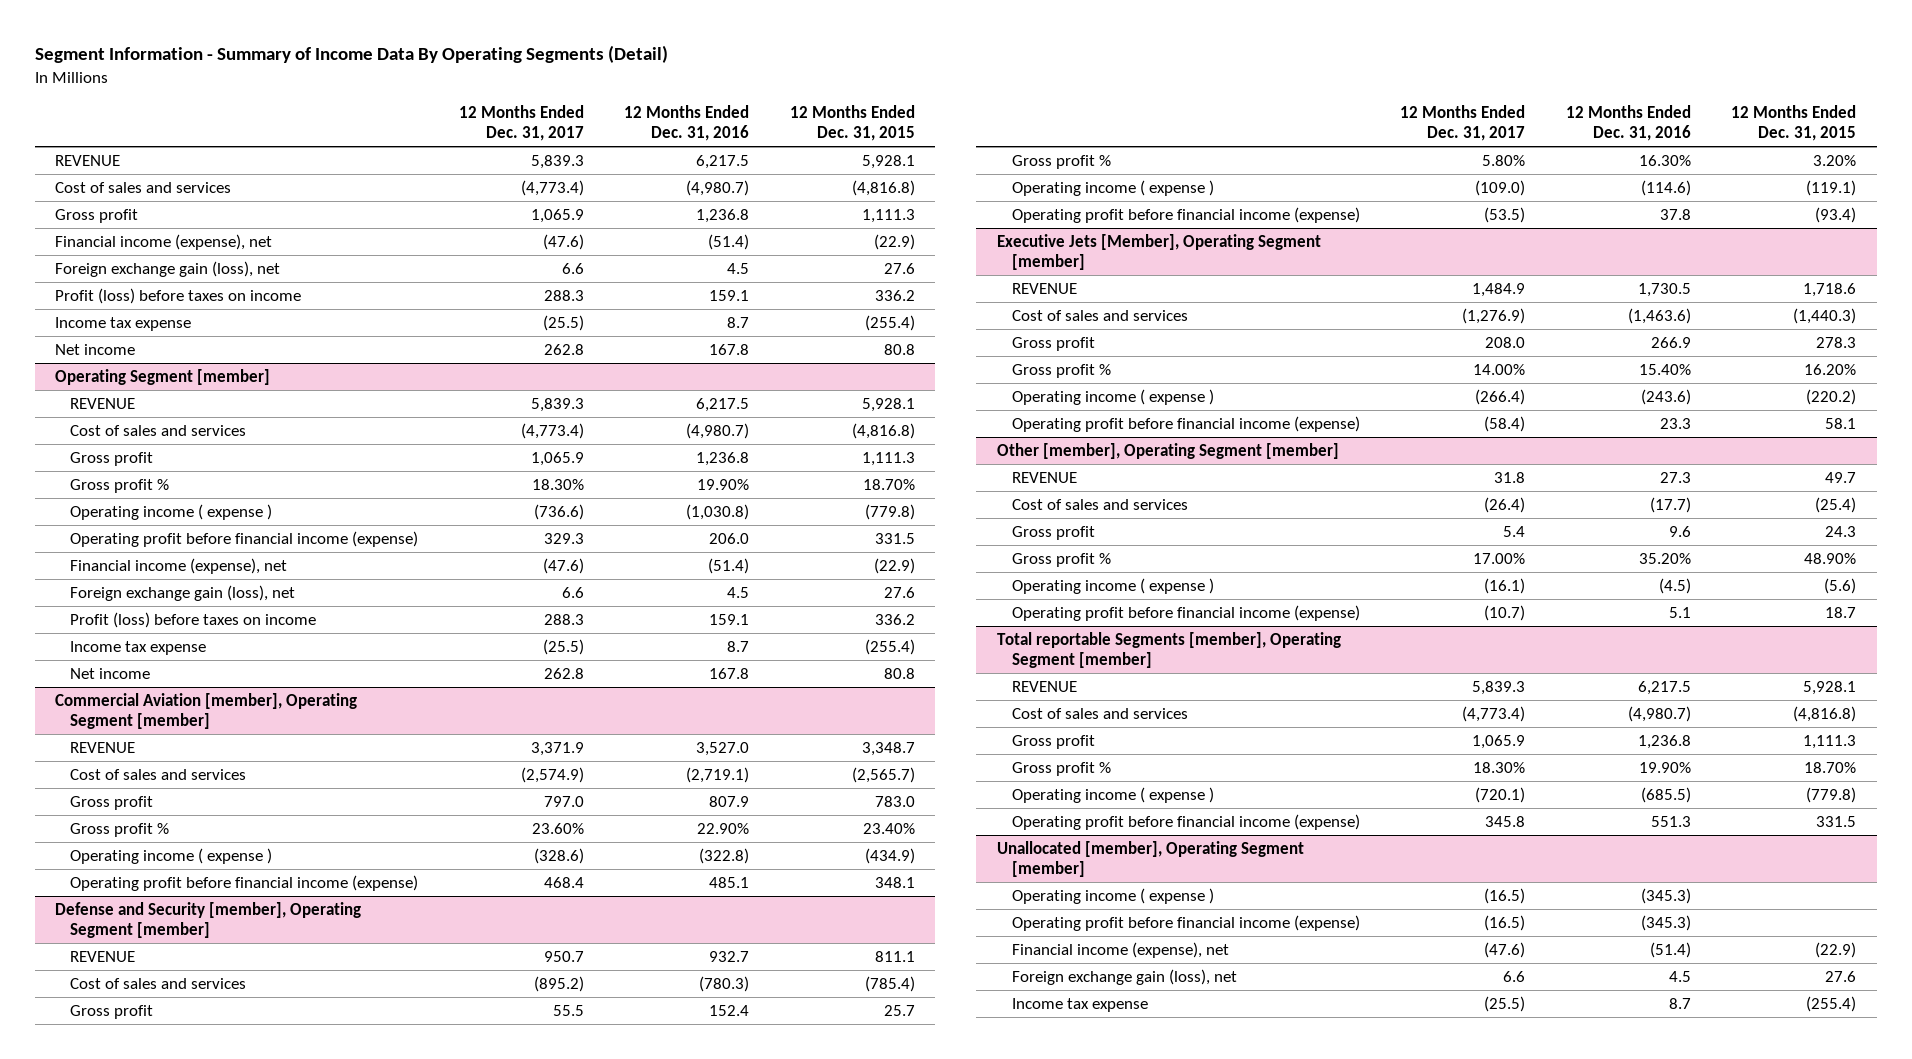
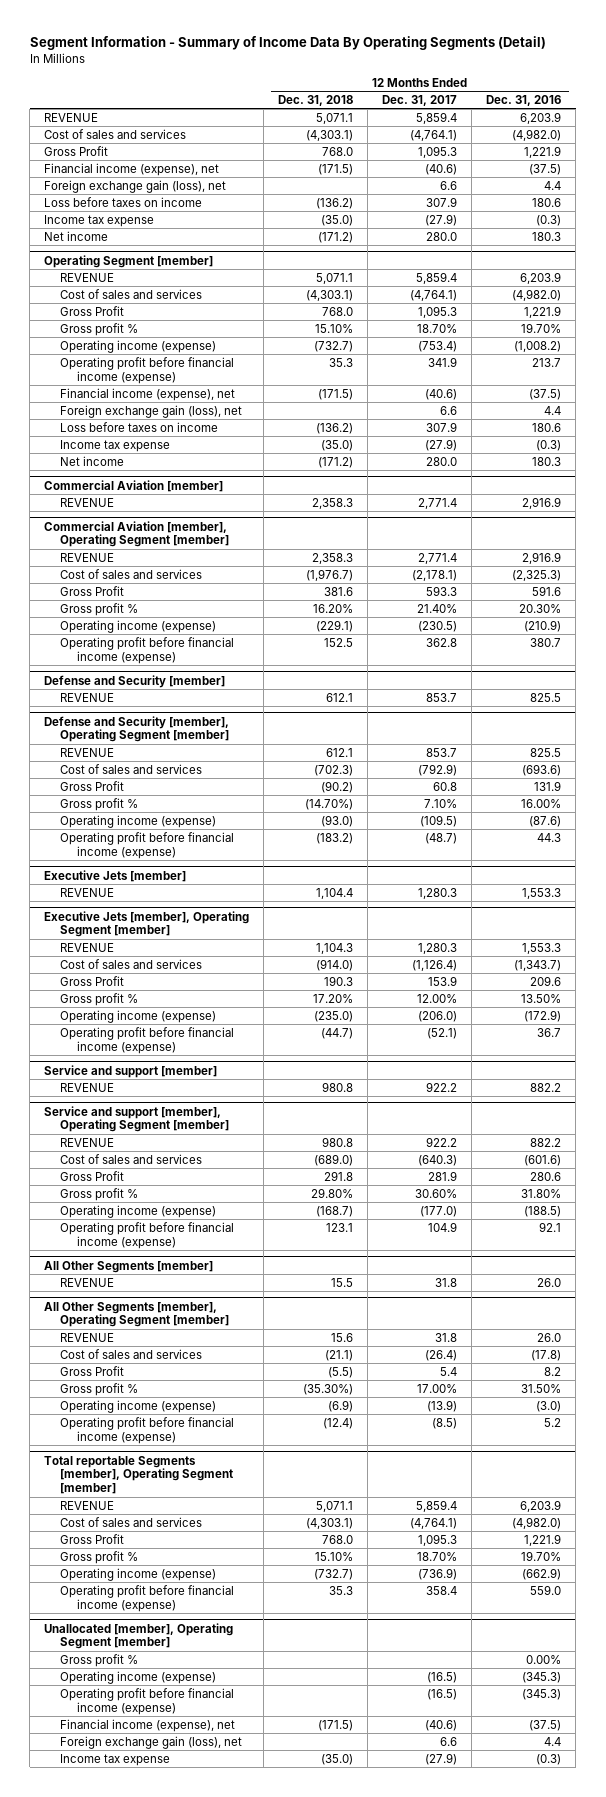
- | 12 Months Ended Dec. 31, 2017 | 12 Months Ended Dec. 31, 2016 | 12 Months Ended Dec. 31, 2015
+ | 12 Months Ended Dec. 31, 2018 | 12 Months Ended Dec. 31, 2017 | 12 Months Ended Dec. 31, 2016
- REVENUE | 5,839.3 | 6,217.5 | 5,928.1
- Cost of sales and services | (4,773.4) | (4,980.7) | (4,816.8)
- Gross profit | 1,065.9 | 1,236.8 | 1,111.3
- Financial income (expense), net | (47.6) | (51.4) | (22.9)
- Foreign exchange gain (loss), net | 6.6 | 4.5 | 27.6
- Profit (loss) before taxes on income | 288.3 | 159.1 | 336.2
- Income tax expense | (25.5) | 8.7 | (255.4)
- Net income | 262.8 | 167.8 | 80.8
+ REVENUE | 5,071.1 | 5,859.4 | 6,203.9
+ Cost of sales and services | (4,303.1) | (4,764.1) | (4,982.0)
+ Gross Profit | 768.0 | 1,095.3 | 1,221.9
+ Financial income (expense), net | (171.5) | (40.6) | (37.5)
+ Foreign exchange gain (loss), net | | 6.6 | 4.4
+ Loss before taxes on income | (136.2) | 307.9 | 180.6
+ Income tax expense | (35.0) | (27.9) | (0.3)
+ Net income | (171.2) | 280.0 | 180.3
@ Operating Segment [member]
- REVENUE | 5,839.3 | 6,217.5 | 5,928.1
- Cost of sales and services | (4,773.4) | (4,980.7) | (4,816.8)
- Gross profit | 1,065.9 | 1,236.8 | 1,111.3
- Gross profit % | 18.30% | 19.90% | 18.70%
- Operating income ( expense ) | (736.6) | (1,030.8) | (779.8)
- Operating profit before financial income (expense) | 329.3 | 206.0 | 331.5
- Financial income (expense), net | (47.6) | (51.4) | (22.9)
- Foreign exchange gain (loss), net | 6.6 | 4.5 | 27.6
- Profit (loss) before taxes on income | 288.3 | 159.1 | 336.2
- Income tax expense | (25.5) | 8.7 | (255.4)
- Net income | 262.8 | 167.8 | 80.8
+ REVENUE | 5,071.1 | 5,859.4 | 6,203.9
+ Cost of sales and services | (4,303.1) | (4,764.1) | (4,982.0)
+ Gross Profit | 768.0 | 1,095.3 | 1,221.9
+ Gross profit % | 15.10% | 18.70% | 19.70%
+ Operating income (expense) | (732.7) | (753.4) | (1,008.2)
+ Operating profit before financial income (expense) | 35.3 | 341.9 | 213.7
+ Financial income (expense), net | (171.5) | (40.6) | (37.5)
+ Foreign exchange gain (loss), net | | 6.6 | 4.4
+ Loss before taxes on income | (136.2) | 307.9 | 180.6
+ Income tax expense | (35.0) | (27.9) | (0.3)
+ Net income | (171.2) | 280.0 | 180.3
+ Commercial Aviation [member]
+ REVENUE | 2,358.3 | 2,771.4 | 2,916.9
@ Commercial Aviation [member], Operating Segment [member]
- REVENUE | 3,371.9 | 3,527.0 | 3,348.7
- Cost of sales and services | (2,574.9) | (2,719.1) | (2,565.7)
- Gross profit | 797.0 | 807.9 | 783.0
- Gross profit % | 23.60% | 22.90% | 23.40%
- Operating income ( expense ) | (328.6) | (322.8) | (434.9)
- Operating profit before financial income (expense) | 468.4 | 485.1 | 348.1
+ REVENUE | 2,358.3 | 2,771.4 | 2,916.9
+ Cost of sales and services | (1,976.7) | (2,178.1) | (2,325.3)
+ Gross Profit | 381.6 | 593.3 | 591.6
+ Gross profit % | 16.20% | 21.40% | 20.30%
+ Operating income (expense) | (229.1) | (230.5) | (210.9)
+ Operating profit before financial income (expense) | 152.5 | 362.8 | 380.7
+ Defense and Security [member]
+ REVENUE | 612.1 | 853.7 | 825.5
@ Defense and Security [member], Operating Segment [member]
- REVENUE | 950.7 | 932.7 | 811.1
- Cost of sales and services | (895.2) | (780.3) | (785.4)
- Gross profit | 55.5 | 152.4 | 25.7
- Gross profit % | 5.80% | 16.30% | 3.20%
- Operating income ( expense ) | (109.0) | (114.6) | (119.1)
- Operating profit before financial income (expense) | (53.5) | 37.8 | (93.4)
- Executive Jets [Member], Operating Segment [member]
- REVENUE | 1,484.9 | 1,730.5 | 1,718.6
- Cost of sales and services | (1,276.9) | (1,463.6) | (1,440.3)
- Gross profit | 208.0 | 266.9 | 278.3
- Gross profit % | 14.00% | 15.40% | 16.20%
- Operating income ( expense ) | (266.4) | (243.6) | (220.2)
- Operating profit before financial income (expense) | (58.4) | 23.3 | 58.1
- Other [member], Operating Segment [member]
- REVENUE | 31.8 | 27.3 | 49.7
- Cost of sales and services | (26.4) | (17.7) | (25.4)
- Gross profit | 5.4 | 9.6 | 24.3
- Gross profit % | 17.00% | 35.20% | 48.90%
- Operating income ( expense ) | (16.1) | (4.5) | (5.6)
- Operating profit before financial income (expense) | (10.7) | 5.1 | 18.7
@ Defense and Security [member], Operating Segment [member]
+ REVENUE | 612.1 | 853.7 | 825.5
+ Cost of sales and services | (702.3) | (792.9) | (693.6)
+ Gross Profit | (90.2) | 60.8 | 131.9
+ Gross profit % | (14.70%) | 7.10% | 16.00%
+ Operating income (expense) | (93.0) | (109.5) | (87.6)
+ Operating profit before financial income (expense) | (183.2) | (48.7) | 44.3
+ Executive Jets [member]
+ REVENUE | 1,104.4 | 1,280.3 | 1,553.3
+ Executive Jets [member], Operating Segment [member]
+ REVENUE | 1,104.3 | 1,280.3 | 1,553.3
+ Cost of sales and services | (914.0) | (1,126.4) | (1,343.7)
+ Gross Profit | 190.3 | 153.9 | 209.6
+ Gross profit % | 17.20% | 12.00% | 13.50%
+ Operating income (expense) | (235.0) | (206.0) | (172.9)
+ Operating profit before financial income (expense) | (44.7) | (52.1) | 36.7
+ Service and support [member]
+ REVENUE | 980.8 | 922.2 | 882.2
+ Service and support [member], Operating Segment [member]
+ REVENUE | 980.8 | 922.2 | 882.2
+ Cost of sales and services | (689.0) | (640.3) | (601.6)
+ Gross Profit | 291.8 | 281.9 | 280.6
+ Gross profit % | 29.80% | 30.60% | 31.80%
+ Operating income (expense) | (168.7) | (177.0) | (188.5)
+ Operating profit before financial income (expense) | 123.1 | 104.9 | 92.1
+ All Other Segments [member]
+ REVENUE | 15.5 | 31.8 | 26.0
+ All Other Segments [member], Operating Segment [member]
+ REVENUE | 15.6 | 31.8 | 26.0
+ Cost of sales and services | (21.1) | (26.4) | (17.8)
+ Gross Profit | (5.5) | 5.4 | 8.2
+ Gross profit % | (35.30%) | 17.00% | 31.50%
+ Operating income (expense) | (6.9) | (13.9) | (3.0)
+ Operating profit before financial income (expense) | (12.4) | (8.5) | 5.2
@ Total reportable Segments [member], Operating Segment [member]
- REVENUE | 5,839.3 | 6,217.5 | 5,928.1
- Cost of sales and services | (4,773.4) | (4,980.7) | (4,816.8)
- Gross profit | 1,065.9 | 1,236.8 | 1,111.3
- Gross profit % | 18.30% | 19.90% | 18.70%
- Operating income ( expense ) | (720.1) | (685.5) | (779.8)
- Operating profit before financial income (expense) | 345.8 | 551.3 | 331.5
+ REVENUE | 5,071.1 | 5,859.4 | 6,203.9
+ Cost of sales and services | (4,303.1) | (4,764.1) | (4,982.0)
+ Gross Profit | 768.0 | 1,095.3 | 1,221.9
+ Gross profit % | 15.10% | 18.70% | 19.70%
+ Operating income (expense) | (732.7) | (736.9) | (662.9)
+ Operating profit before financial income (expense) | 35.3 | 358.4 | 559.0
@ Unallocated [member], Operating Segment [member]
- Operating income ( expense ) | (16.5) | (345.3) |
+ Gross profit % | | | 0.00%
+ Operating income (expense) | | (16.5) | (345.3)
- Financial income (expense), net | (47.6) | (51.4) | (22.9)
- Foreign exchange gain (loss), net | 6.6 | 4.5 | 27.6
- Income tax expense | (25.5) | 8.7 | (255.4)
+ Financial income (expense), net | (171.5) | (40.6) | (37.5)
+ Foreign exchange gain (loss), net | | 6.6 | 4.4
+ Income tax expense | (35.0) | (27.9) | (0.3)

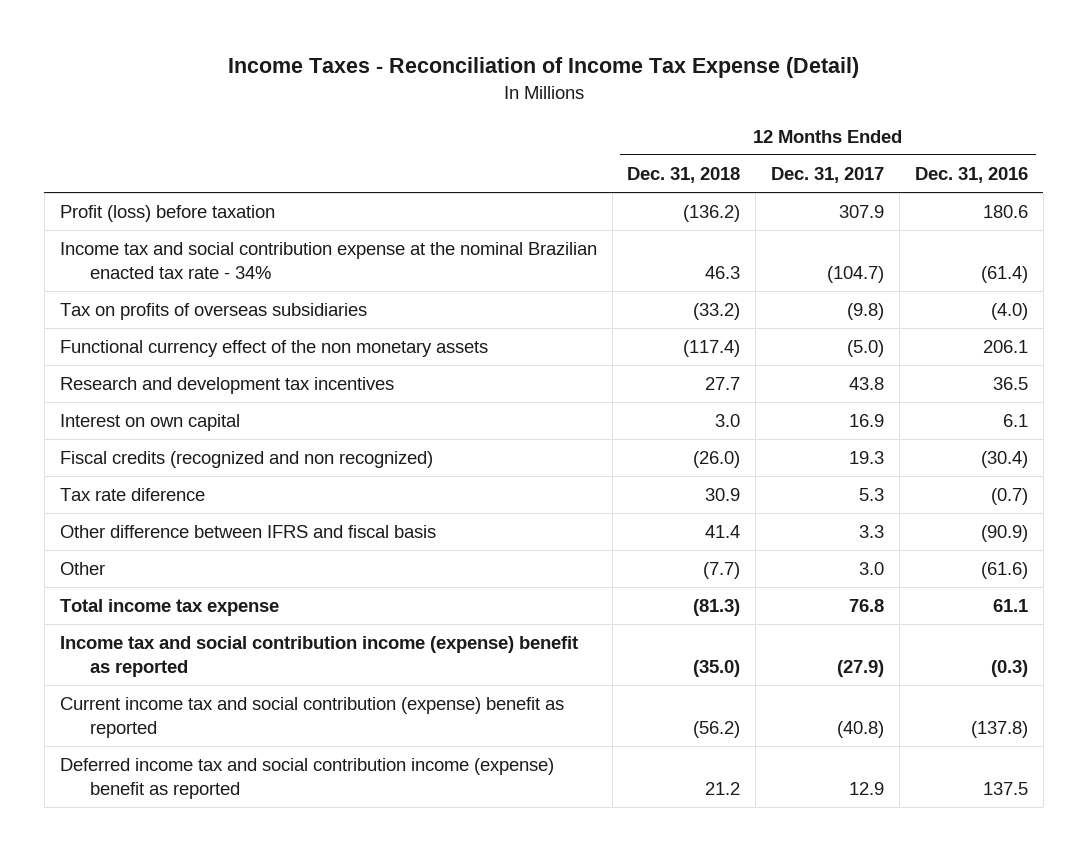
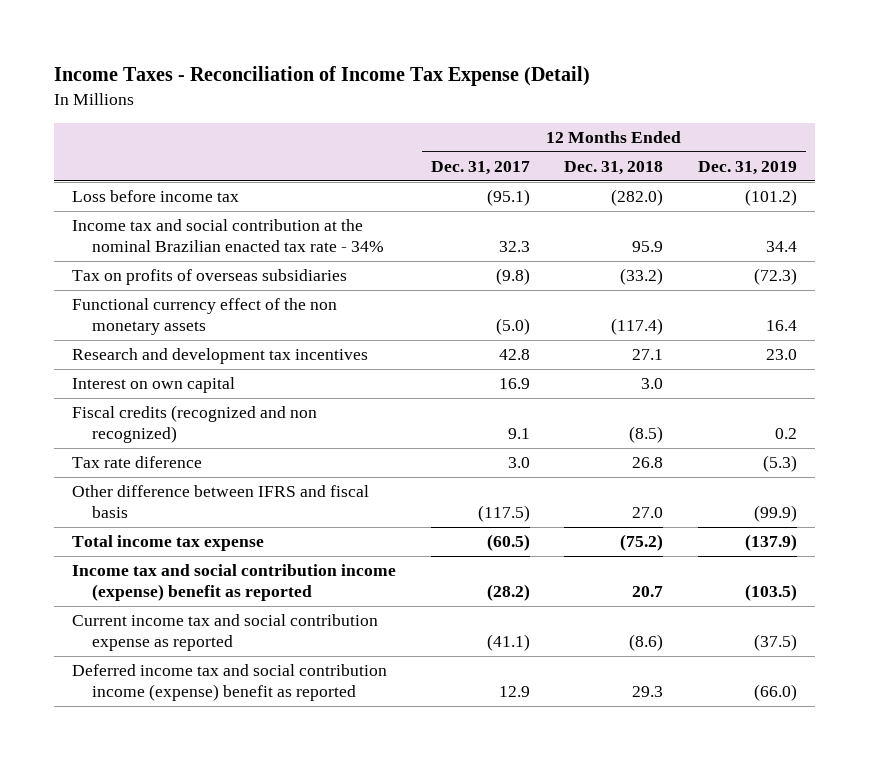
- | 12 Months Ended Dec. 31, 2018 | 12 Months Ended Dec. 31, 2017 | 12 Months Ended Dec. 31, 2016
+ | 12 Months Ended Dec. 31, 2017 | 12 Months Ended Dec. 31, 2018 | 12 Months Ended Dec. 31, 2019
- Profit (loss) before taxation | (136.2) | 307.9 | 180.6
- Income tax and social contribution expense at the nominal Brazilian enacted tax rate - 34% | 46.3 | (104.7) | (61.4)
+ Loss before income tax | (95.1) | (282.0) | (101.2)
+ Income tax and social contribution at the nominal Brazilian enacted tax rate - 34% | 32.3 | 95.9 | 34.4
- Research and development tax incentives | 27.7 | 43.8 | 36.5
+ Research and development tax incentives | 42.8 | 27.1 | 23.0
- Fiscal credits (recognized and non recognized) | (26.0) | 19.3 | (30.4)
- Tax rate diference | 30.9 | 5.3 | (0.7)
- Other difference between IFRS and fiscal basis | 41.4 | 3.3 | (90.9)
- Other | (7.7) | 3.0 | (61.6)
- Total income tax expense | (81.3) | 76.8 | 61.1
- Income tax and social contribution income (expense) benefit as reported | (35.0) | (27.9) | (0.3)
- Current income tax and social contribution (expense) benefit as reported | (56.2) | (40.8) | (137.8)
- Deferred income tax and social contribution income (expense) benefit as reported | 21.2 | 12.9 | 137.5
+ Fiscal credits (recognized and non recognized) | 9.1 | (8.5) | 0.2
+ Tax rate diference | 3.0 | 26.8 | (5.3)
+ Other difference between IFRS and fiscal basis | (117.5) | 27.0 | (99.9)
+ Total income tax expense | (60.5) | (75.2) | (137.9)
+ Income tax and social contribution income (expense) benefit as reported | (28.2) | 20.7 | (103.5)
+ Current income tax and social contribution expense as reported | (41.1) | (8.6) | (37.5)
+ Deferred income tax and social contribution income (expense) benefit as reported | 12.9 | 29.3 | (66.0)

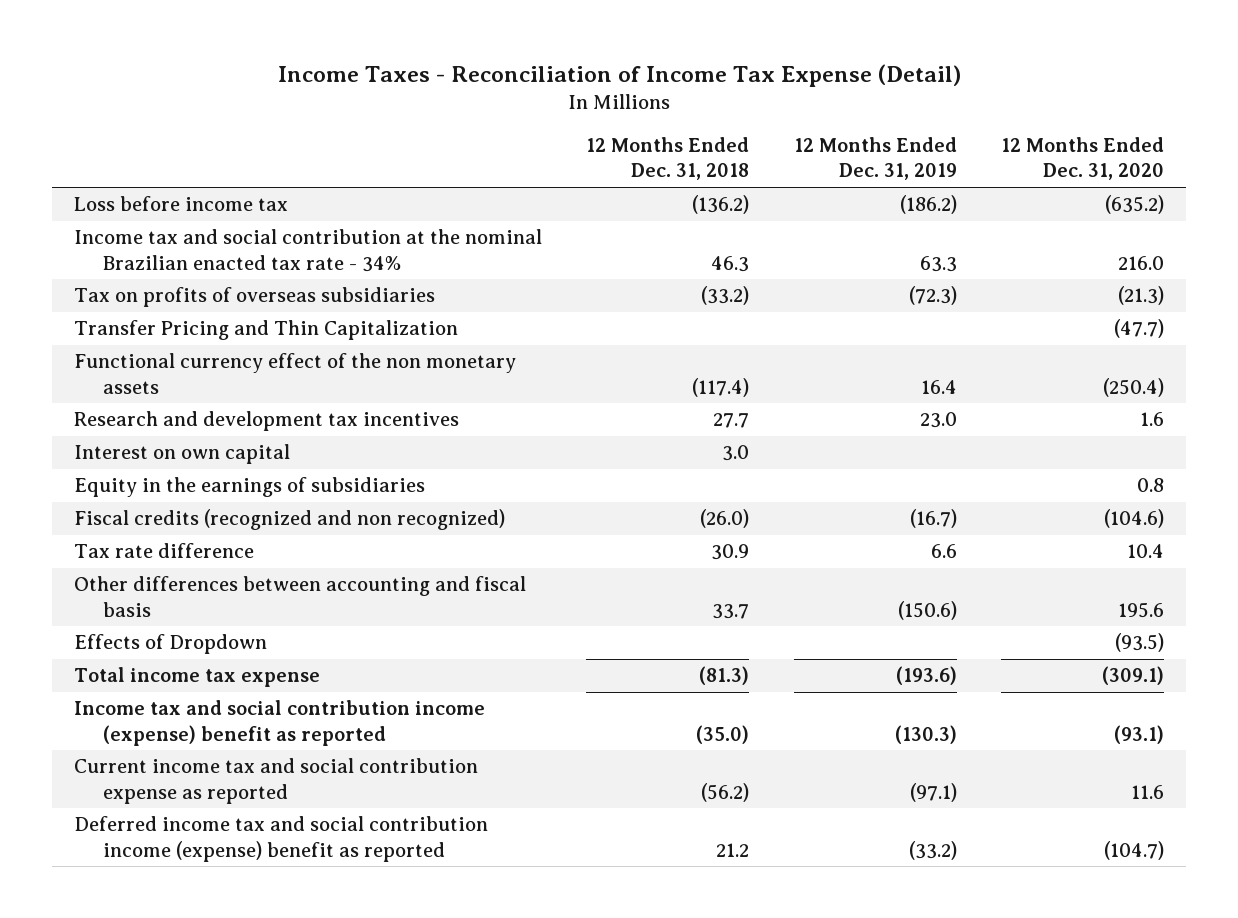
- | 12 Months Ended Dec. 31, 2017 | 12 Months Ended Dec. 31, 2018 | 12 Months Ended Dec. 31, 2019
+ | 12 Months Ended Dec. 31, 2018 | 12 Months Ended Dec. 31, 2019 | 12 Months Ended Dec. 31, 2020
- Loss before income tax | (95.1) | (282.0) | (101.2)
- Income tax and social contribution at the nominal Brazilian enacted tax rate - 34% | 32.3 | 95.9 | 34.4
+ Loss before income tax | (136.2) | (186.2) | (635.2)
+ Income tax and social contribution at the nominal Brazilian enacted tax rate - 34% | 46.3 | 63.3 | 216.0
+ Transfer Pricing and Thin Capitalization | | | (47.7)
- Research and development tax incentives | 42.8 | 27.1 | 23.0
+ Research and development tax incentives | 27.7 | 23.0 | 1.6
- Fiscal credits (recognized and non recognized) | 9.1 | (8.5) | 0.2
- Tax rate diference | 3.0 | 26.8 | (5.3)
- Other difference between IFRS and fiscal basis | (117.5) | 27.0 | (99.9)
- Total income tax expense | (60.5) | (75.2) | (137.9)
- Income tax and social contribution income (expense) benefit as reported | (28.2) | 20.7 | (103.5)
- Current income tax and social contribution expense as reported | (41.1) | (8.6) | (37.5)
- Deferred income tax and social contribution income (expense) benefit as reported | 12.9 | 29.3 | (66.0)
+ Equity in the earnings of subsidiaries | | | 0.8
+ Fiscal credits (recognized and non recognized) | (26.0) | (16.7) | (104.6)
+ Tax rate difference | 30.9 | 6.6 | 10.4
+ Other differences between accounting and fiscal basis | 33.7 | (150.6) | 195.6
+ Effects of Dropdown | | | (93.5)
+ Total income tax expense | (81.3) | (193.6) | (309.1)
+ Income tax and social contribution income (expense) benefit as reported | (35.0) | (130.3) | (93.1)
+ Current income tax and social contribution expense as reported | (56.2) | (97.1) | 11.6
+ Deferred income tax and social contribution income (expense) benefit as reported | 21.2 | (33.2) | (104.7)

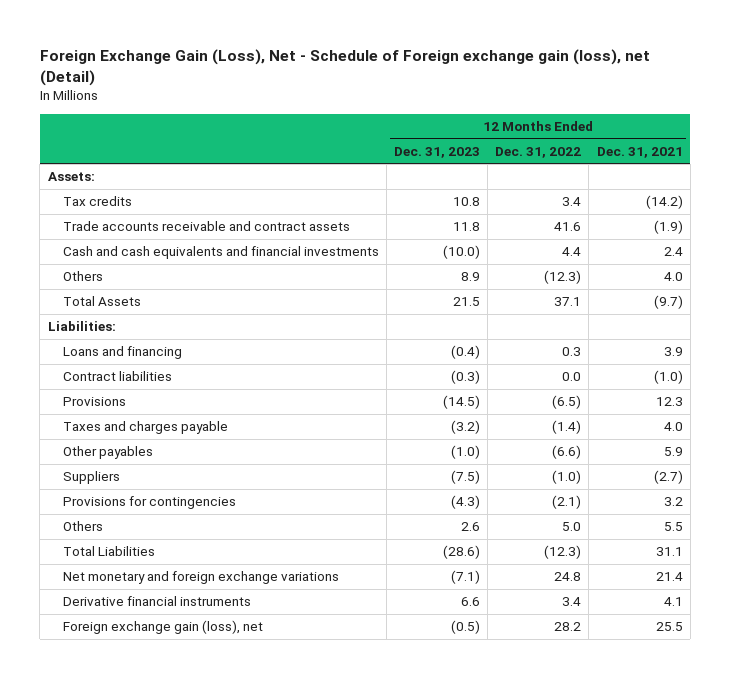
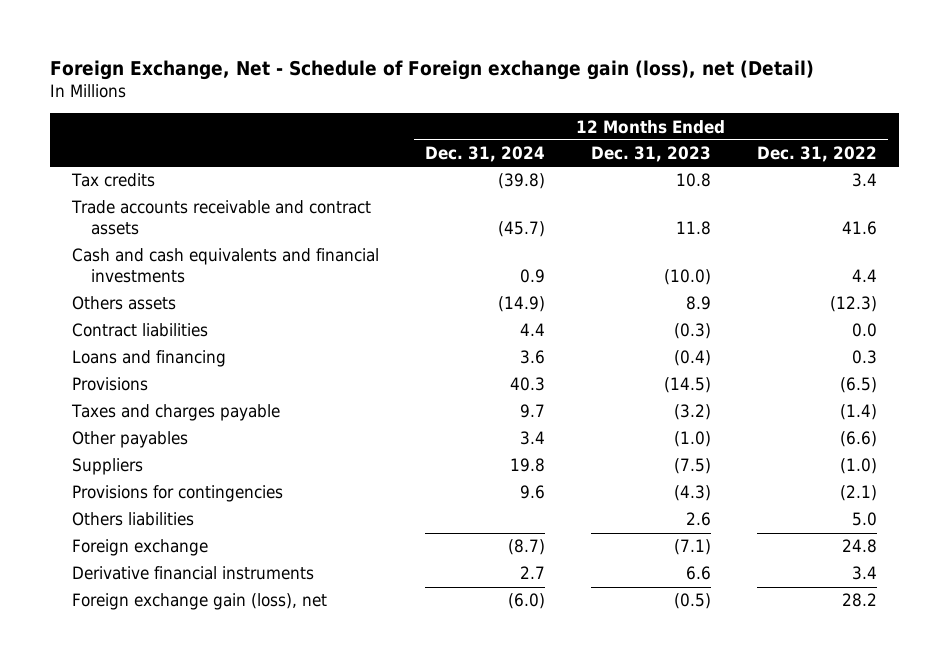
- Foreign Exchange Gain (Loss), Net - Schedule of Foreign exchange gain (loss), net (Detail)
+ Foreign Exchange, Net - Schedule of Foreign exchange gain (loss), net (Detail)
- | 12 Months Ended Dec. 31, 2023 | 12 Months Ended Dec. 31, 2022 | 12 Months Ended Dec. 31, 2021
+ | 12 Months Ended Dec. 31, 2024 | 12 Months Ended Dec. 31, 2023 | 12 Months Ended Dec. 31, 2022
- Assets:
- Others | 8.9 | (12.3) | 4.0
- Total Assets | 21.5 | 37.1 | (9.7)
- Liabilities:
+ Others assets | (14.9) | 8.9 | (12.3)
moved down: Loans and financing | 3.6 | (0.4) | 0.3
- Others | 2.6 | 5.0 | 5.5
- Total Liabilities | (28.6) | (12.3) | 31.1
- Net monetary and foreign exchange variations | (7.1) | 24.8 | 21.4
+ Others liabilities | | 2.6 | 5.0
+ Foreign exchange | (8.7) | (7.1) | 24.8

